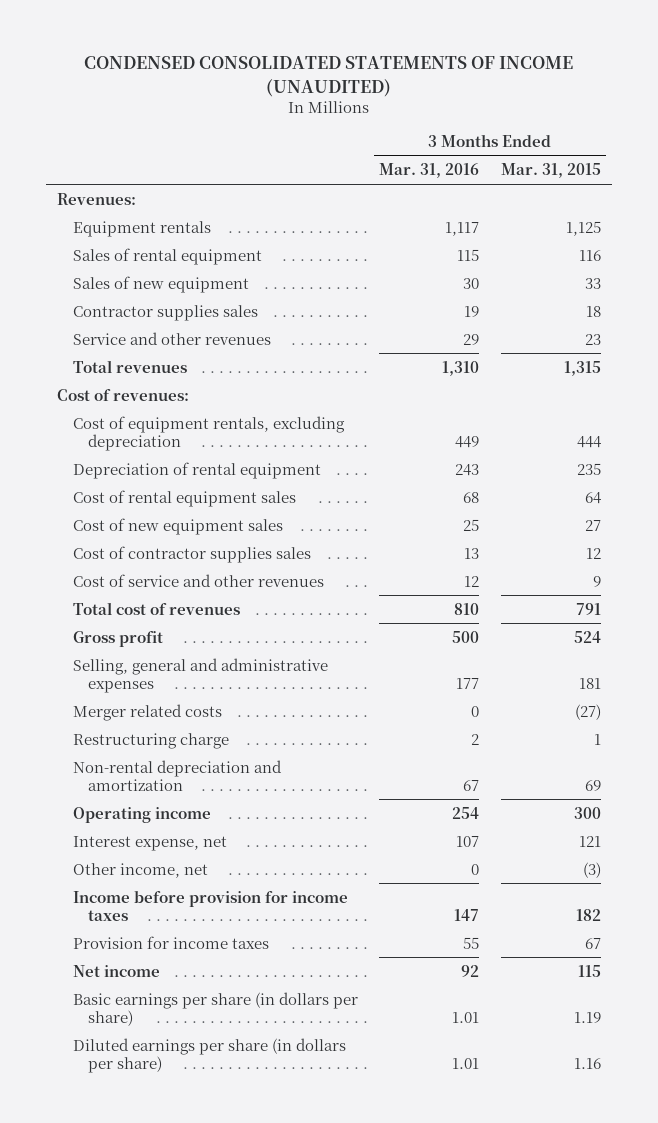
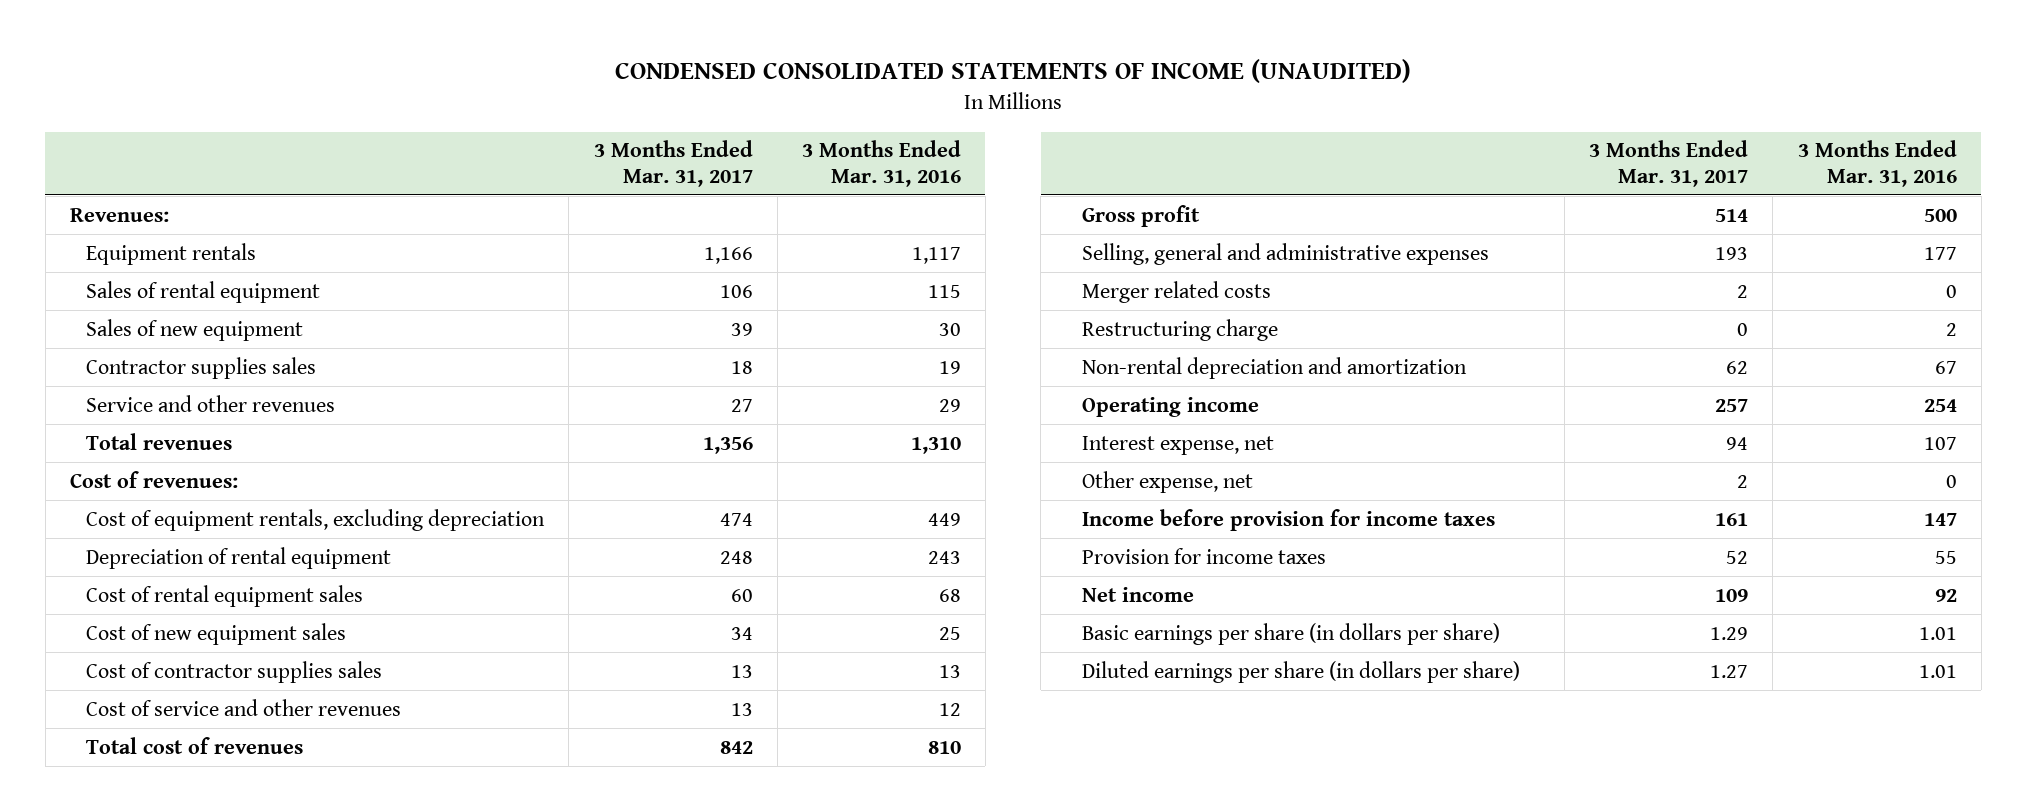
- | 3 Months Ended Mar. 31, 2016 | 3 Months Ended Mar. 31, 2015
+ | 3 Months Ended Mar. 31, 2017 | 3 Months Ended Mar. 31, 2016
- Other income, net | 0 | (3)
+ Other expense, net | 2 | 0

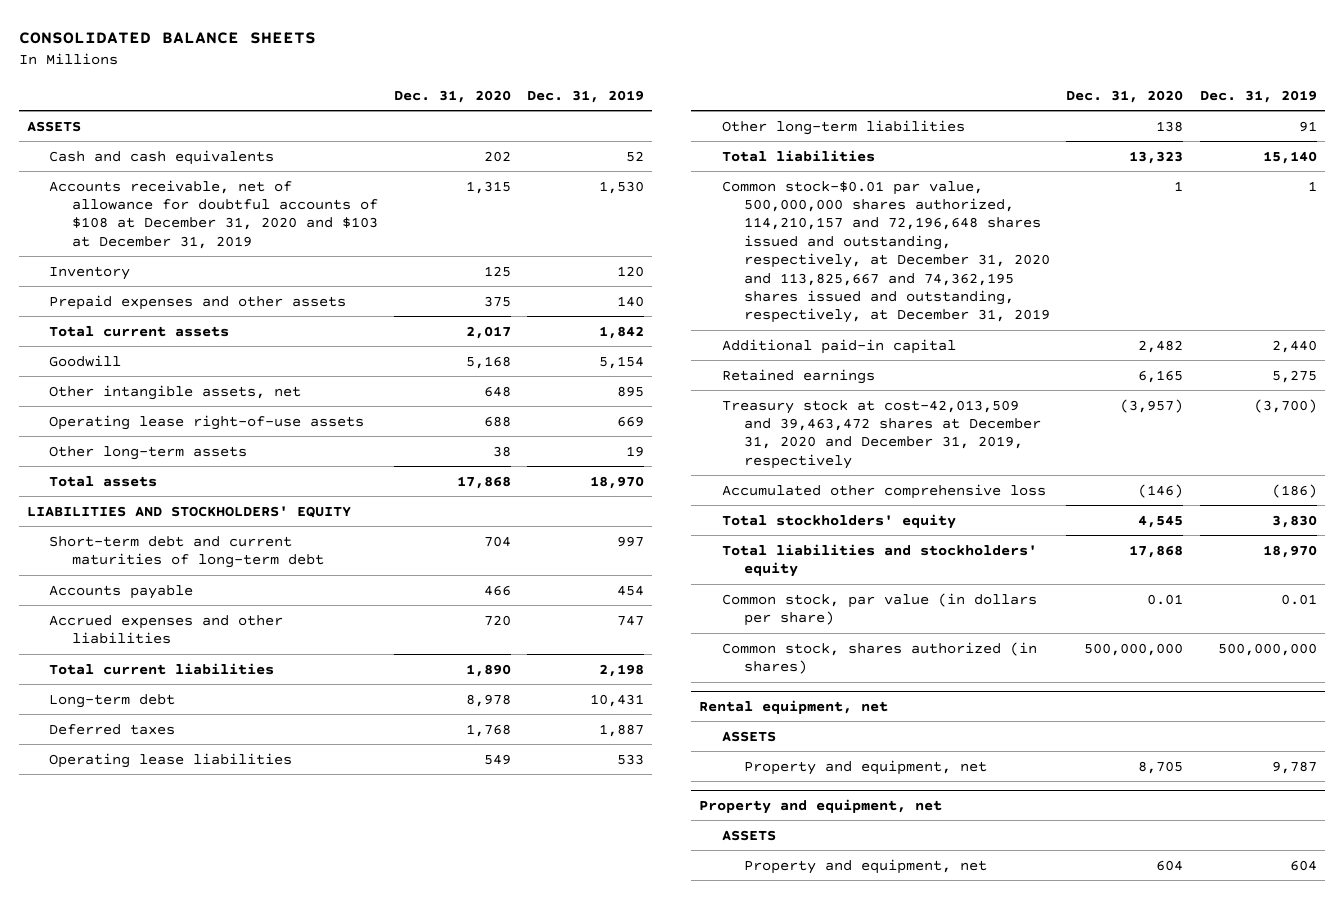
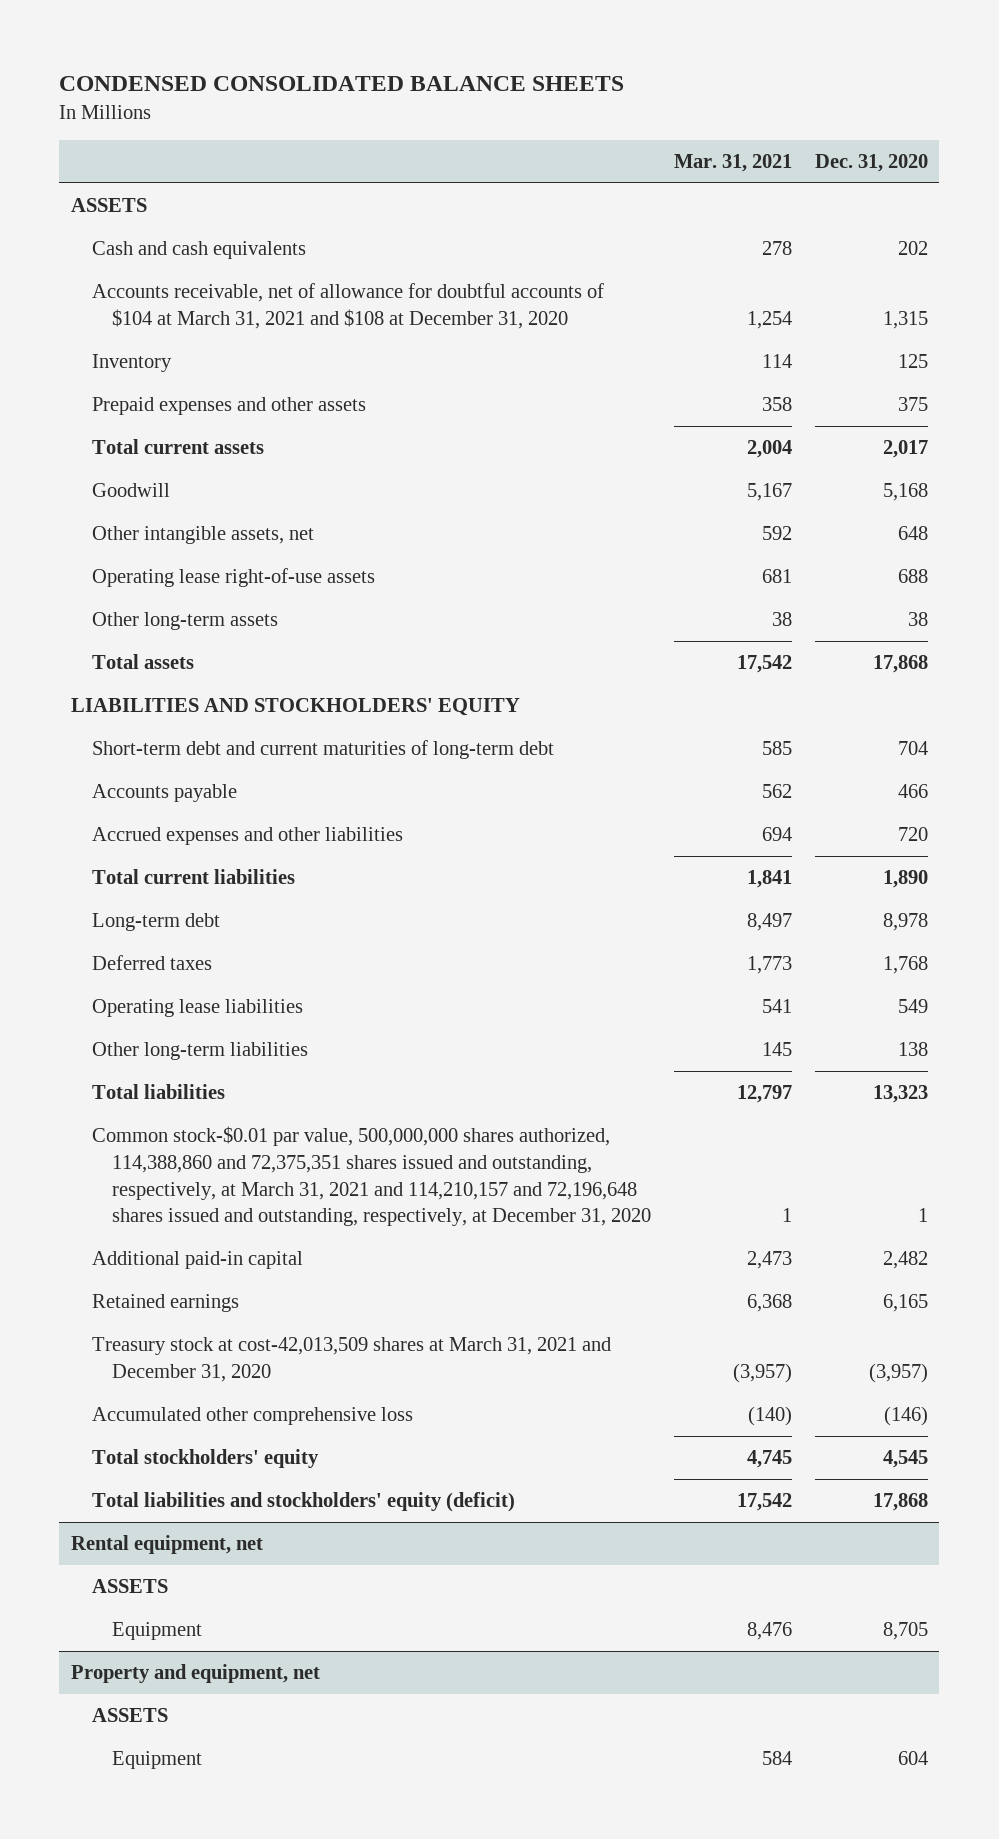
- CONSOLIDATED BALANCE SHEETS
+ CONDENSED CONSOLIDATED BALANCE SHEETS
- | Dec. 31, 2020 | Dec. 31, 2019
+ | Mar. 31, 2021 | Dec. 31, 2020
- Accounts receivable, net of allowance for doubtful accounts of $108 at December 31, 2020 and $103 at December 31, 2019 | 1,315 | 1,530
+ Accounts receivable, net of allowance for doubtful accounts of $104 at March 31, 2021 and $108 at December 31, 2020 | 1,254 | 1,315
- Common stock-$0.01 par value, 500,000,000 shares authorized, 114,210,157 and 72,196,648 shares issued and outstanding, respectively, at December 31, 2020 and 113,825,667 and 74,362,195 shares issued and outstanding, respectively, at December 31, 2019 | 1 | 1
+ Common stock-$0.01 par value, 500,000,000 shares authorized, 114,388,860 and 72,375,351 shares issued and outstanding, respectively, at March 31, 2021 and 114,210,157 and 72,196,648 shares issued and outstanding, respectively, at December 31, 2020 | 1 | 1
- Treasury stock at cost-42,013,509 and 39,463,472 shares at December 31, 2020 and December 31, 2019, respectively | (3,957) | (3,700)
+ Treasury stock at cost-42,013,509 shares at March 31, 2021 and December 31, 2020 | (3,957) | (3,957)
- Total liabilities and stockholders' equity | 17,868 | 18,970
- Common stock, par value (in dollars per share) | 0.01 | 0.01
- Common stock, shares authorized (in shares) | 500,000,000 | 500,000,000
+ Total liabilities and stockholders' equity (deficit) | 17,542 | 17,868
@ Rental equipment, net
- Property and equipment, net | 8,705 | 9,787
+ Equipment | 8,476 | 8,705
@ Property and equipment, net
- Property and equipment, net | 604 | 604
+ Equipment | 584 | 604

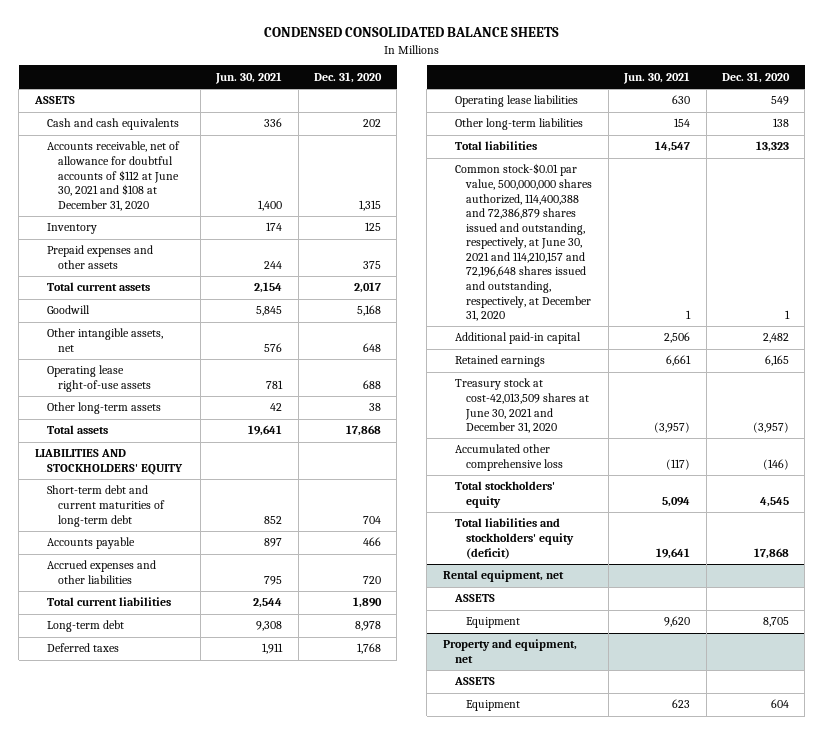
- | Mar. 31, 2021 | Dec. 31, 2020
+ | Jun. 30, 2021 | Dec. 31, 2020
- Accounts receivable, net of allowance for doubtful accounts of $104 at March 31, 2021 and $108 at December 31, 2020 | 1,254 | 1,315
+ Accounts receivable, net of allowance for doubtful accounts of $112 at June 30, 2021 and $108 at December 31, 2020 | 1,400 | 1,315
- Common stock-$0.01 par value, 500,000,000 shares authorized, 114,388,860 and 72,375,351 shares issued and outstanding, respectively, at March 31, 2021 and 114,210,157 and 72,196,648 shares issued and outstanding, respectively, at December 31, 2020 | 1 | 1
+ Common stock-$0.01 par value, 500,000,000 shares authorized, 114,400,388 and 72,386,879 shares issued and outstanding, respectively, at June 30, 2021 and 114,210,157 and 72,196,648 shares issued and outstanding, respectively, at December 31, 2020 | 1 | 1
- Treasury stock at cost-42,013,509 shares at March 31, 2021 and December 31, 2020 | (3,957) | (3,957)
+ Treasury stock at cost-42,013,509 shares at June 30, 2021 and December 31, 2020 | (3,957) | (3,957)

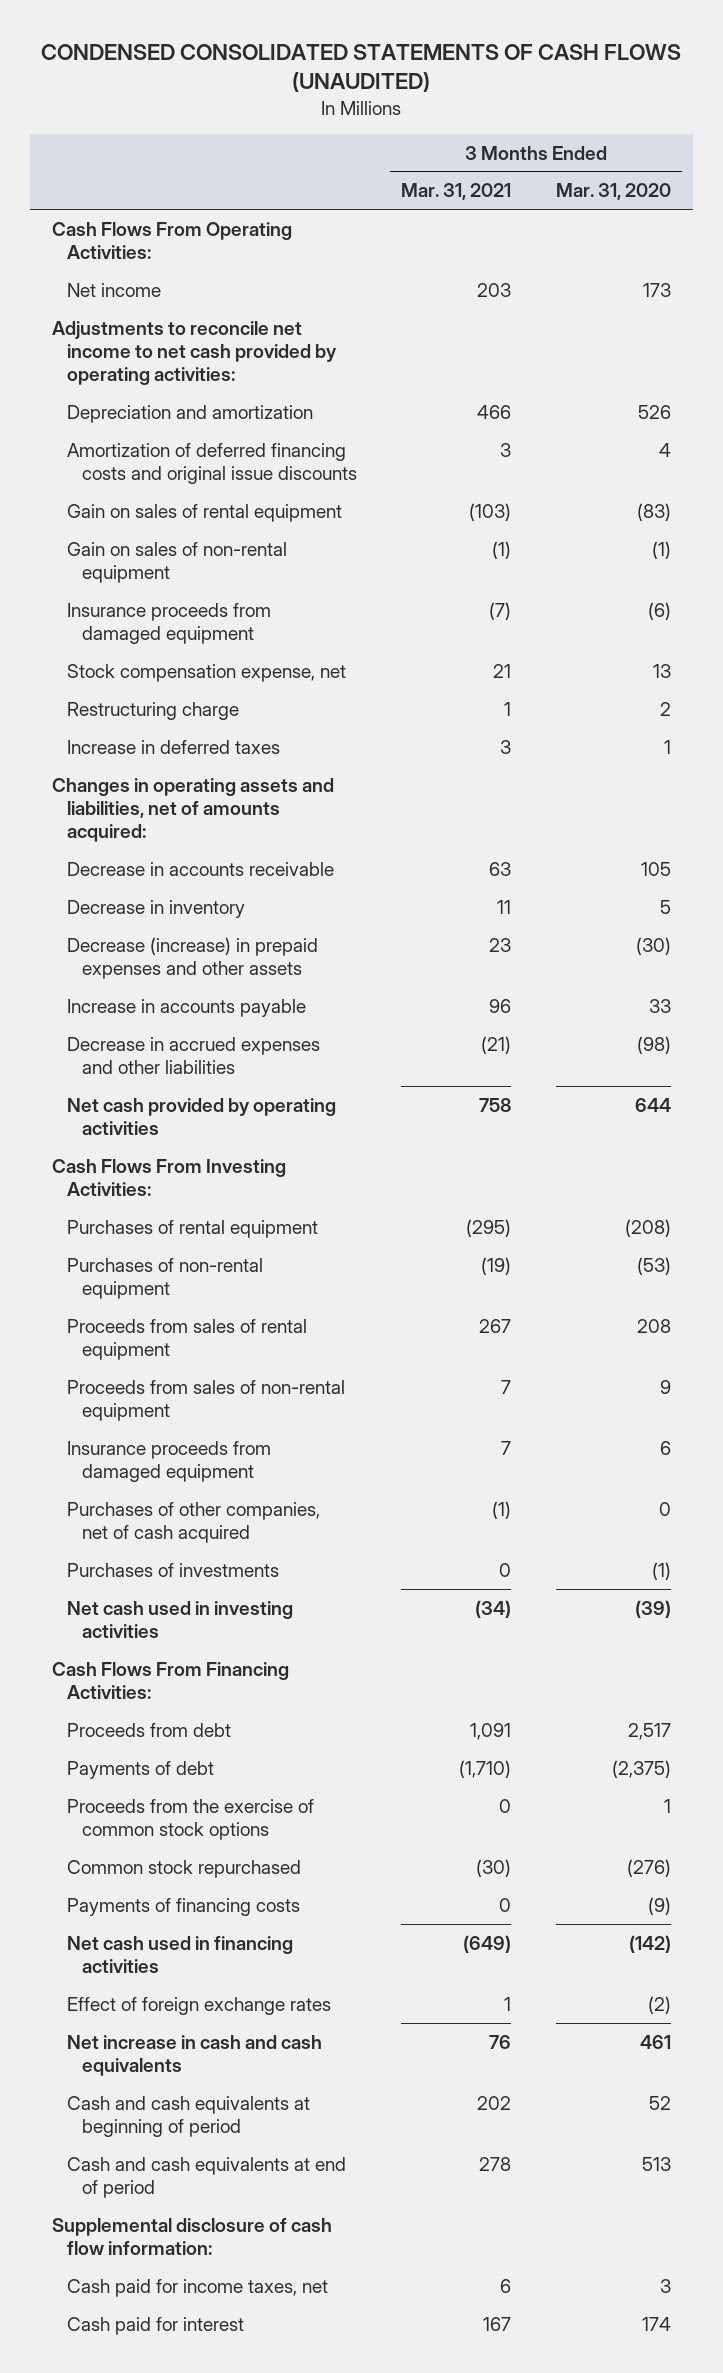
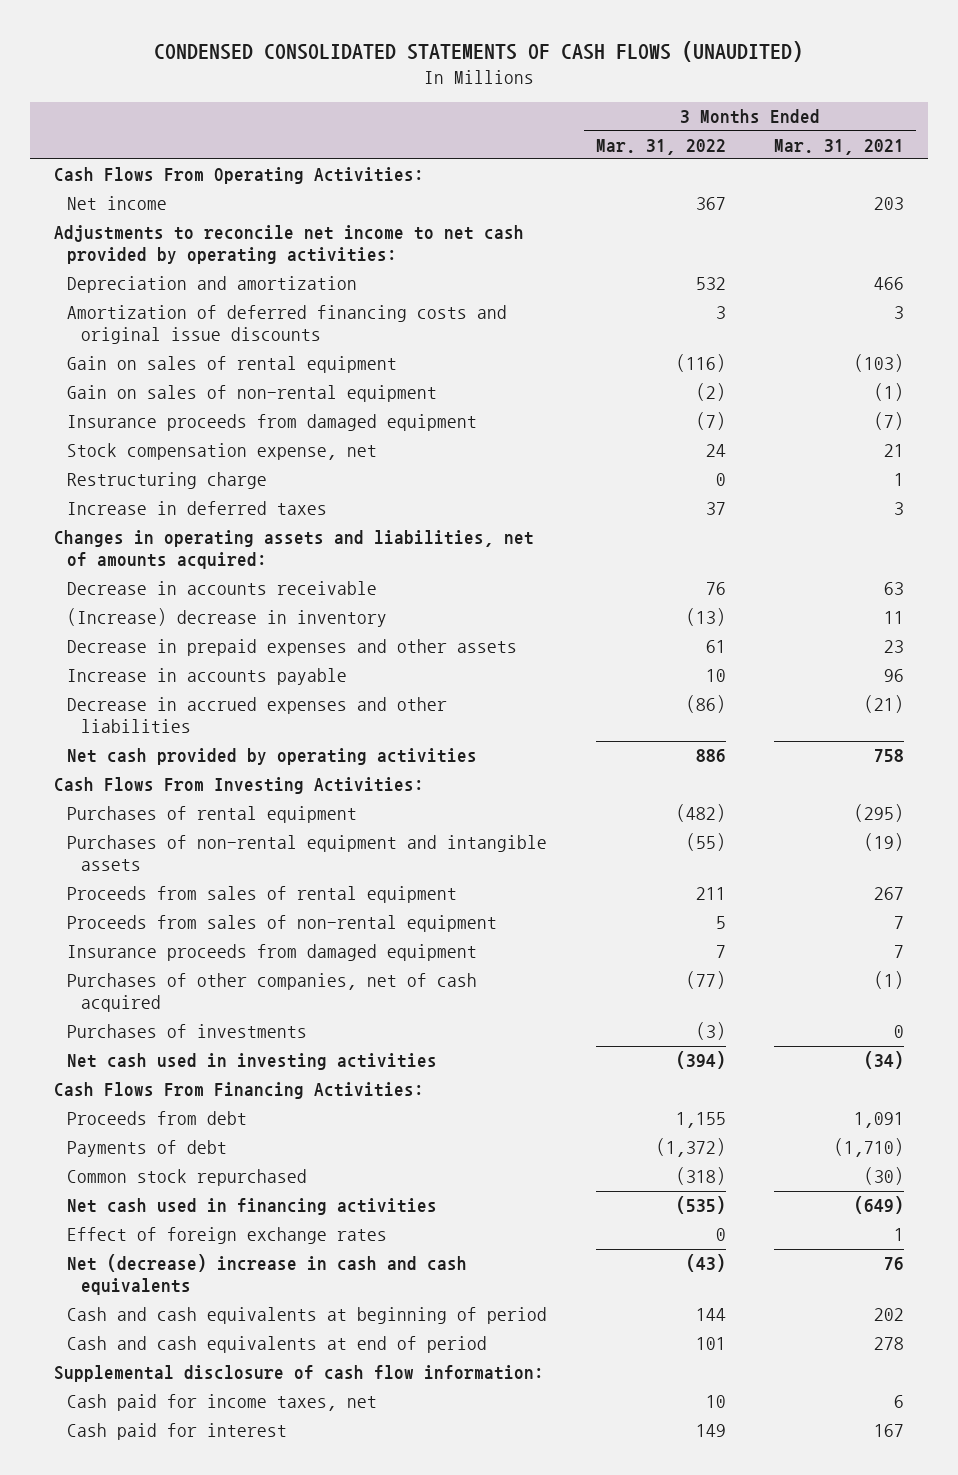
- | 3 Months Ended Mar. 31, 2021 | 3 Months Ended Mar. 31, 2020
+ | 3 Months Ended Mar. 31, 2022 | 3 Months Ended Mar. 31, 2021
- Decrease in inventory | 11 | 5
- Decrease (increase) in prepaid expenses and other assets | 23 | (30)
+ (Increase) decrease in inventory | (13) | 11
+ Decrease in prepaid expenses and other assets | 61 | 23
- Purchases of non-rental equipment | (19) | (53)
+ Purchases of non-rental equipment and intangible assets | (55) | (19)
- Proceeds from the exercise of common stock options | 0 | 1
- Payments of financing costs | 0 | (9)
- Net increase in cash and cash equivalents | 76 | 461
+ Net (decrease) increase in cash and cash equivalents | (43) | 76

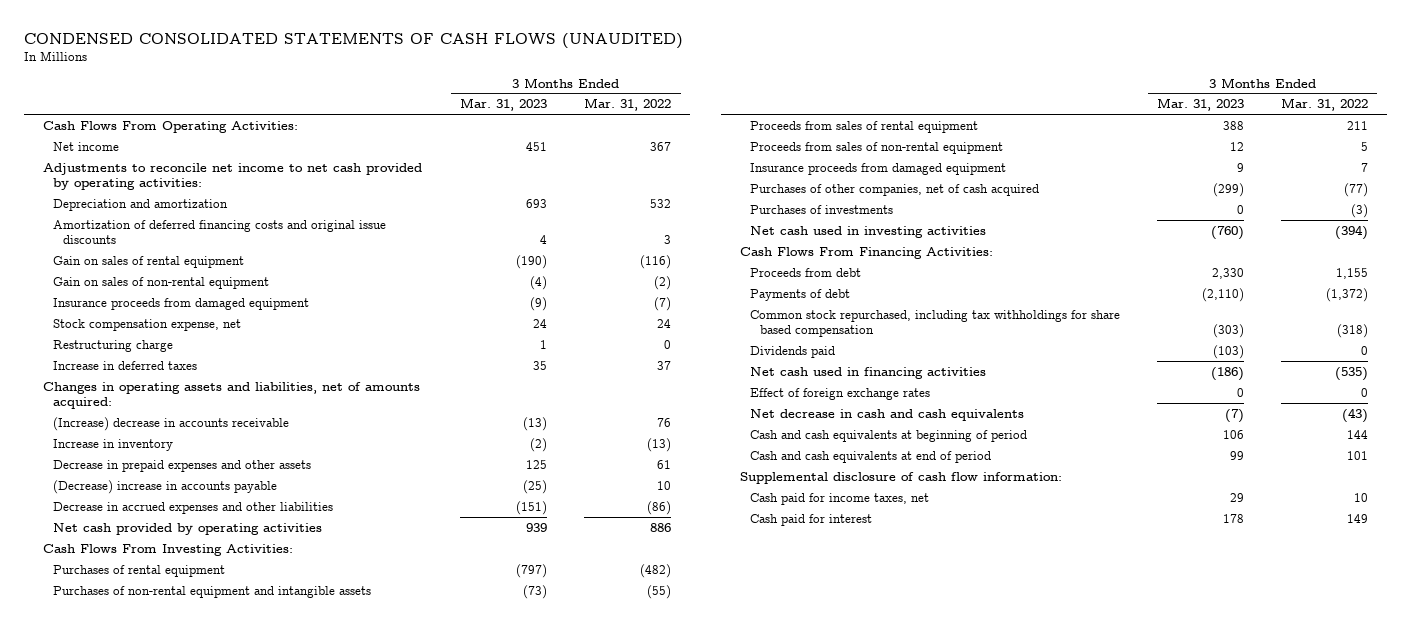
- | 3 Months Ended Mar. 31, 2022 | 3 Months Ended Mar. 31, 2021
+ | 3 Months Ended Mar. 31, 2023 | 3 Months Ended Mar. 31, 2022
- Decrease in accounts receivable | 76 | 63
- (Increase) decrease in inventory | (13) | 11
+ (Increase) decrease in accounts receivable | (13) | 76
+ Increase in inventory | (2) | (13)
- Increase in accounts payable | 10 | 96
+ (Decrease) increase in accounts payable | (25) | 10
- Common stock repurchased | (318) | (30)
+ Common stock repurchased, including tax withholdings for share based compensation | (303) | (318)
+ Dividends paid | (103) | 0
- Net (decrease) increase in cash and cash equivalents | (43) | 76
+ Net decrease in cash and cash equivalents | (7) | (43)

